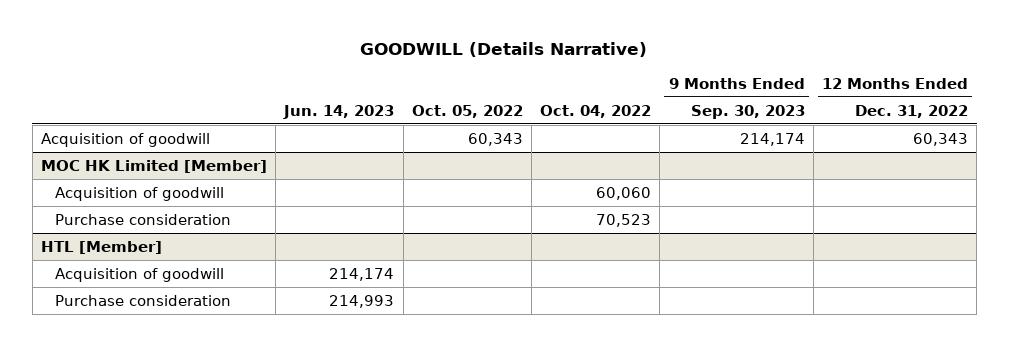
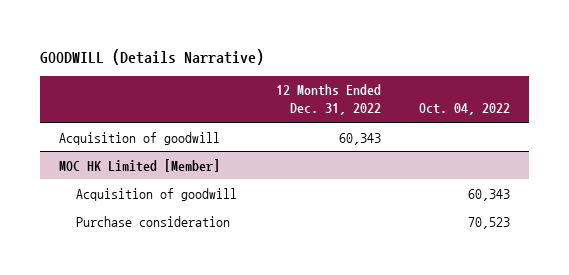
- | Jun. 14, 2023 | Oct. 05, 2022 | Oct. 04, 2022 | 9 Months Ended Sep. 30, 2023 | 12 Months Ended Dec. 31, 2022
+ | 12 Months Ended Dec. 31, 2022 | Oct. 04, 2022
@ MOC HK Limited [Member]
- Acquisition of goodwill | | | 60,060 | |
+ Acquisition of goodwill | | 60,343
- HTL [Member]
- Acquisition of goodwill | 214,174 | | | |
- Purchase consideration | 214,993 | | | |

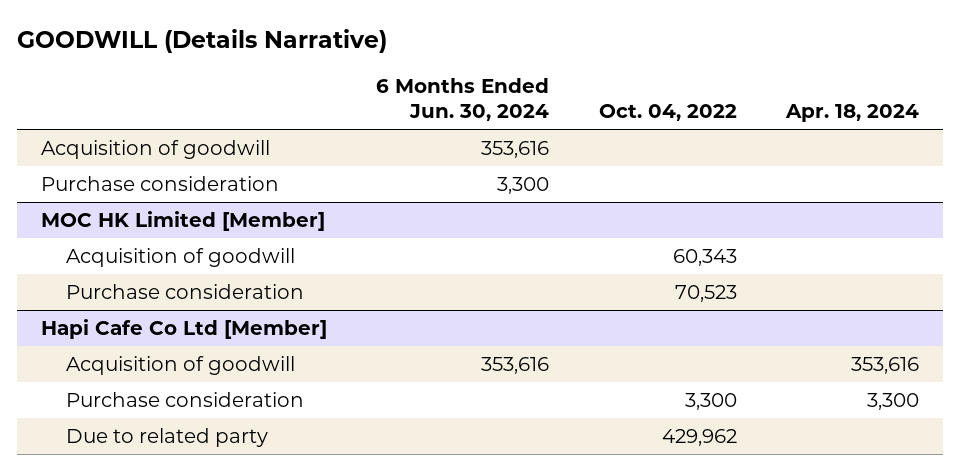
- | 12 Months Ended Dec. 31, 2022 | Oct. 04, 2022
+ | 6 Months Ended Jun. 30, 2024 | Oct. 04, 2022 | Apr. 18, 2024
+ Purchase consideration | 3,300 | |
+ Hapi Cafe Co Ltd [Member]
+ Acquisition of goodwill | 353,616 | | 353,616
+ Purchase consideration | | 3,300 | 3,300
+ Due to related party | | 429,962 |

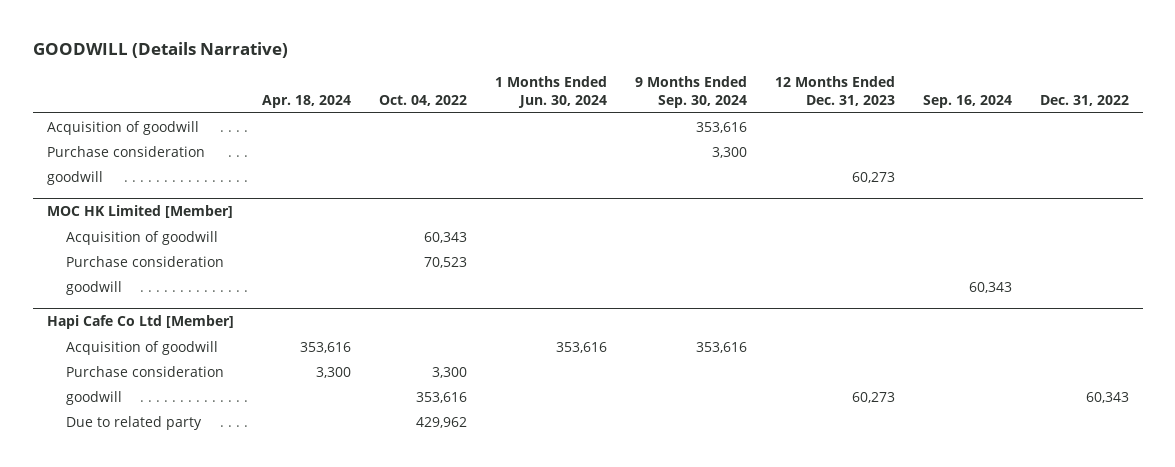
- | 6 Months Ended Jun. 30, 2024 | Oct. 04, 2022 | Apr. 18, 2024
+ | Apr. 18, 2024 | Oct. 04, 2022 | 1 Months Ended Jun. 30, 2024 | 9 Months Ended Sep. 30, 2024 | 12 Months Ended Dec. 31, 2023 | Sep. 16, 2024 | Dec. 31, 2022
+ goodwill | | | | | 60,273 | |
@ MOC HK Limited [Member]
+ goodwill | | | | | | 60,343 |
@ Hapi Cafe Co Ltd [Member]
+ goodwill | | 353,616 | | | 60,273 | | 60,343

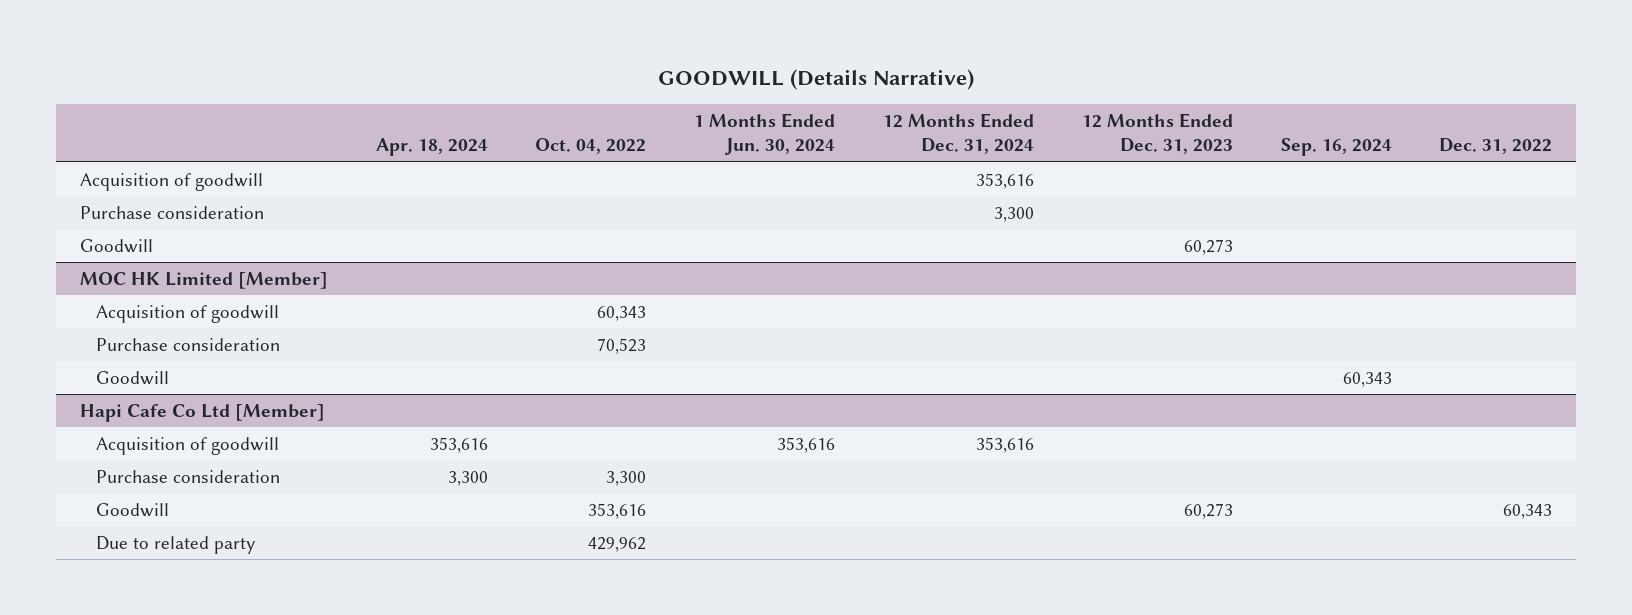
- | Apr. 18, 2024 | Oct. 04, 2022 | 1 Months Ended Jun. 30, 2024 | 9 Months Ended Sep. 30, 2024 | 12 Months Ended Dec. 31, 2023 | Sep. 16, 2024 | Dec. 31, 2022
+ | Apr. 18, 2024 | Oct. 04, 2022 | 1 Months Ended Jun. 30, 2024 | 12 Months Ended Dec. 31, 2024 | 12 Months Ended Dec. 31, 2023 | Sep. 16, 2024 | Dec. 31, 2022
- goodwill | | | | | 60,273 | |
+ Goodwill | | | | | 60,273 | |
@ MOC HK Limited [Member]
- goodwill | | | | | | 60,343 |
+ Goodwill | | | | | | 60,343 |
@ Hapi Cafe Co Ltd [Member]
- goodwill | | 353,616 | | | 60,273 | | 60,343
+ Goodwill | | 353,616 | | | 60,273 | | 60,343

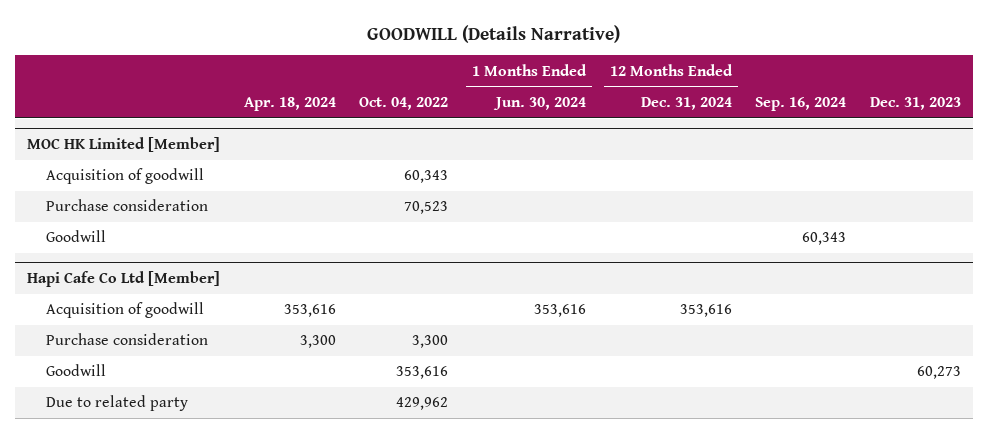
- | Apr. 18, 2024 | Oct. 04, 2022 | 1 Months Ended Jun. 30, 2024 | 12 Months Ended Dec. 31, 2024 | 12 Months Ended Dec. 31, 2023 | Sep. 16, 2024 | Dec. 31, 2022
+ | Apr. 18, 2024 | Oct. 04, 2022 | 1 Months Ended Jun. 30, 2024 | 12 Months Ended Dec. 31, 2024 | Sep. 16, 2024 | Dec. 31, 2023
- Acquisition of goodwill | | | | 353,616 | | |
- Purchase consideration | | | | 3,300 | | |
- Goodwill | | | | | 60,273 | |

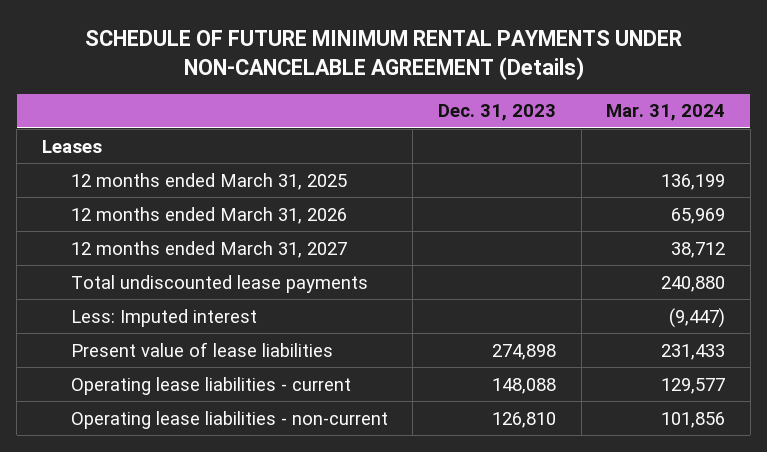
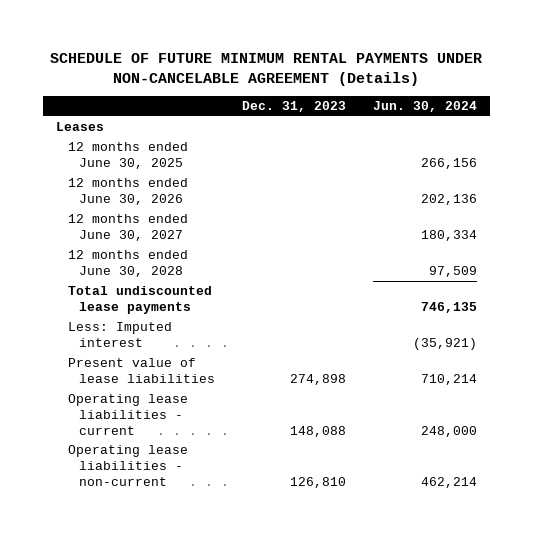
- | Dec. 31, 2023 | Mar. 31, 2024
+ | Dec. 31, 2023 | Jun. 30, 2024
- 12 months ended March 31, 2025 | | 136,199
- 12 months ended March 31, 2026 | | 65,969
- 12 months ended March 31, 2027 | | 38,712
+ 12 months ended June 30, 2025 | | 266,156
+ 12 months ended June 30, 2026 | | 202,136
+ 12 months ended June 30, 2027 | | 180,334
+ 12 months ended June 30, 2028 | | 97,509

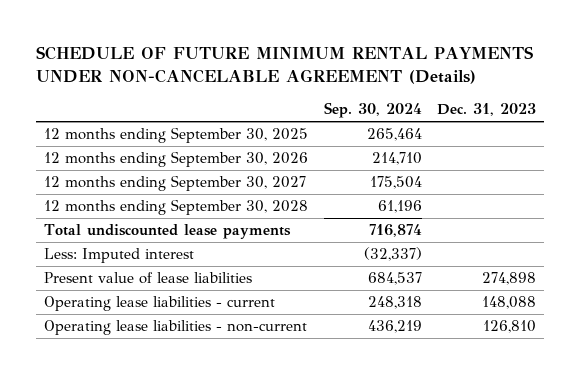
- | Dec. 31, 2023 | Jun. 30, 2024
+ | Sep. 30, 2024 | Dec. 31, 2023
- Leases
- 12 months ended June 30, 2025 | | 266,156
- 12 months ended June 30, 2026 | | 202,136
- 12 months ended June 30, 2027 | | 180,334
- 12 months ended June 30, 2028 | | 97,509
+ 12 months ending September 30, 2025 | 265,464 |
+ 12 months ending September 30, 2026 | 214,710 |
+ 12 months ending September 30, 2027 | 175,504 |
+ 12 months ending September 30, 2028 | 61,196 |

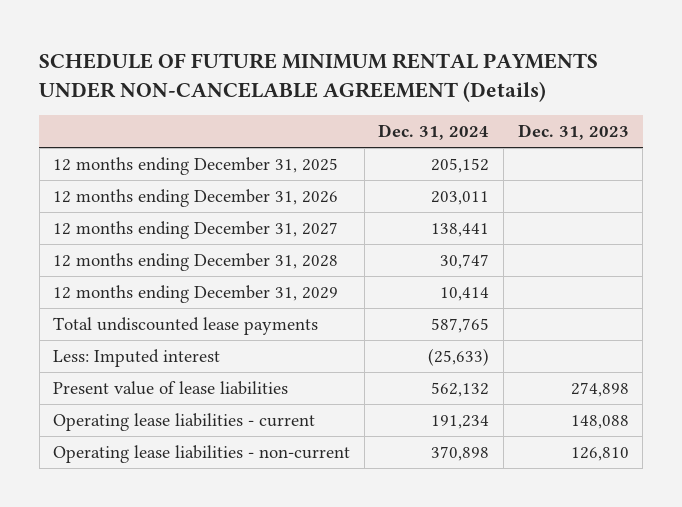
- | Sep. 30, 2024 | Dec. 31, 2023
+ | Dec. 31, 2024 | Dec. 31, 2023
- 12 months ending September 30, 2025 | 265,464 |
- 12 months ending September 30, 2026 | 214,710 |
- 12 months ending September 30, 2027 | 175,504 |
- 12 months ending September 30, 2028 | 61,196 |
+ 12 months ending December 31, 2025 | 205,152 |
+ 12 months ending December 31, 2026 | 203,011 |
+ 12 months ending December 31, 2027 | 138,441 |
+ 12 months ending December 31, 2028 | 30,747 |
+ 12 months ending December 31, 2029 | 10,414 |

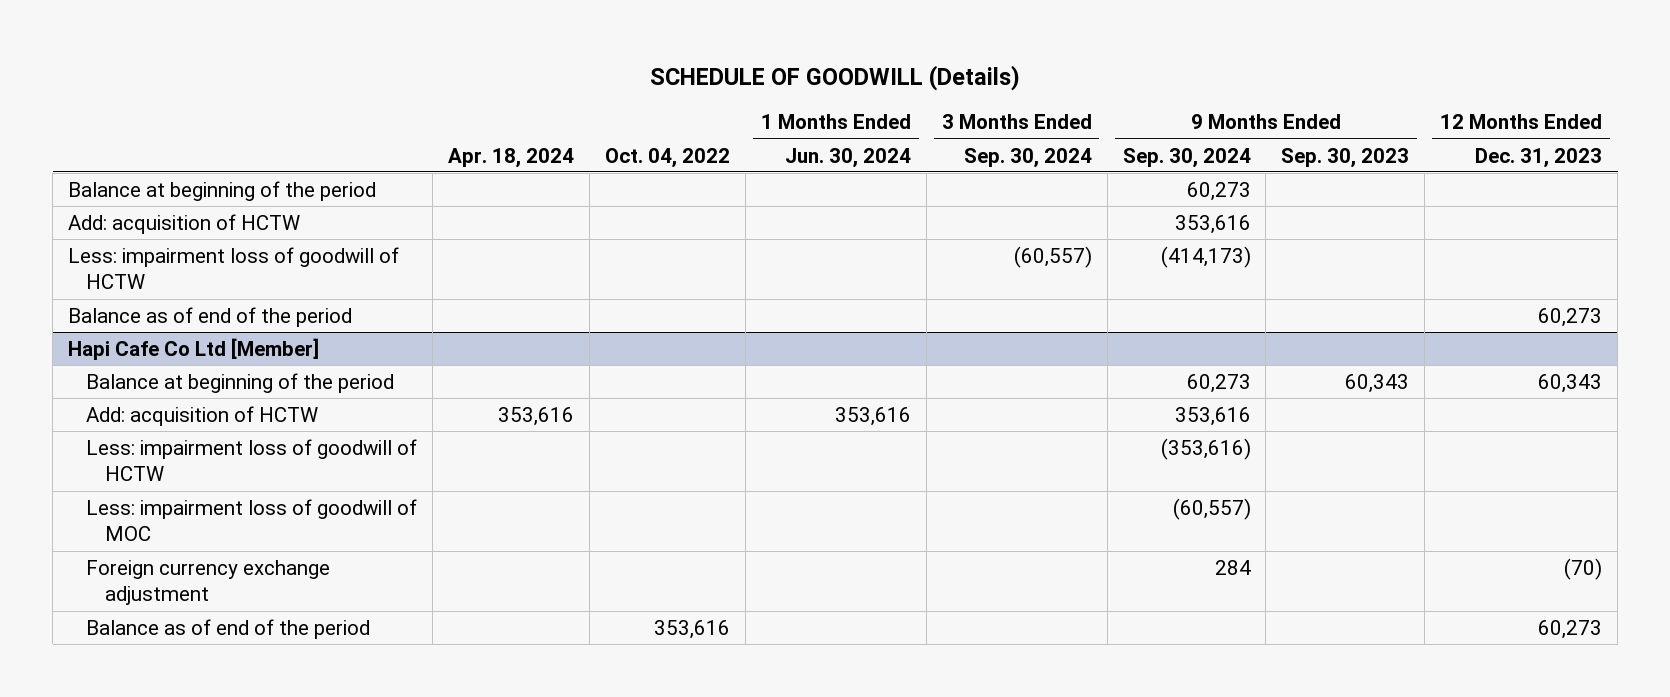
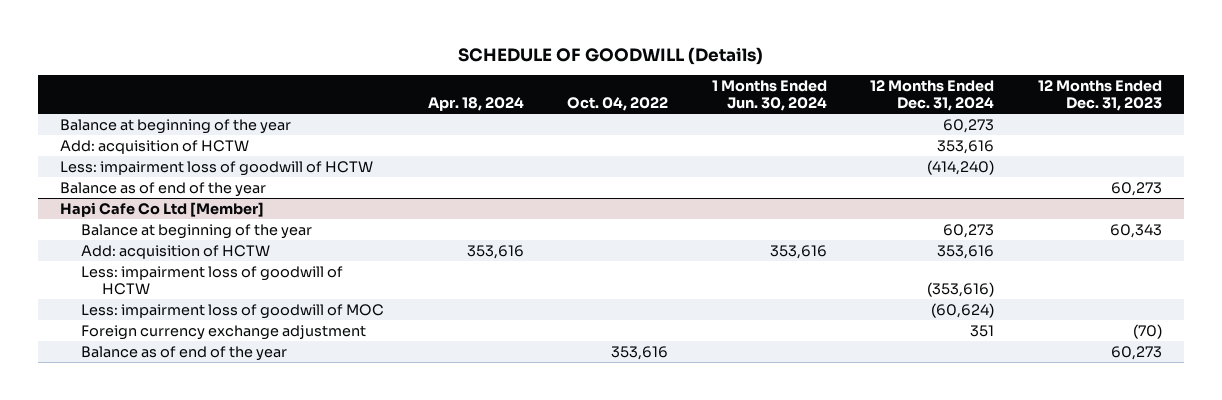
- | Apr. 18, 2024 | Oct. 04, 2022 | 1 Months Ended Jun. 30, 2024 | 3 Months Ended Sep. 30, 2024 | 9 Months Ended Sep. 30, 2024 | 9 Months Ended Sep. 30, 2023 | 12 Months Ended Dec. 31, 2023
+ | Apr. 18, 2024 | Oct. 04, 2022 | 1 Months Ended Jun. 30, 2024 | 12 Months Ended Dec. 31, 2024 | 12 Months Ended Dec. 31, 2023
- Balance at beginning of the period | | | | | 60,273 | |
+ Balance at beginning of the year | | | | 60,273 |
- Balance as of end of the period | | | | | | | 60,273
+ Balance as of end of the year | | | | | 60,273
@ Hapi Cafe Co Ltd [Member]
- Balance at beginning of the period | | | | | 60,273 | 60,343 | 60,343
+ Balance at beginning of the year | | | | 60,273 | 60,343
- Balance as of end of the period | | 353,616 | | | | | 60,273
+ Balance as of end of the year | | 353,616 | | | 60,273

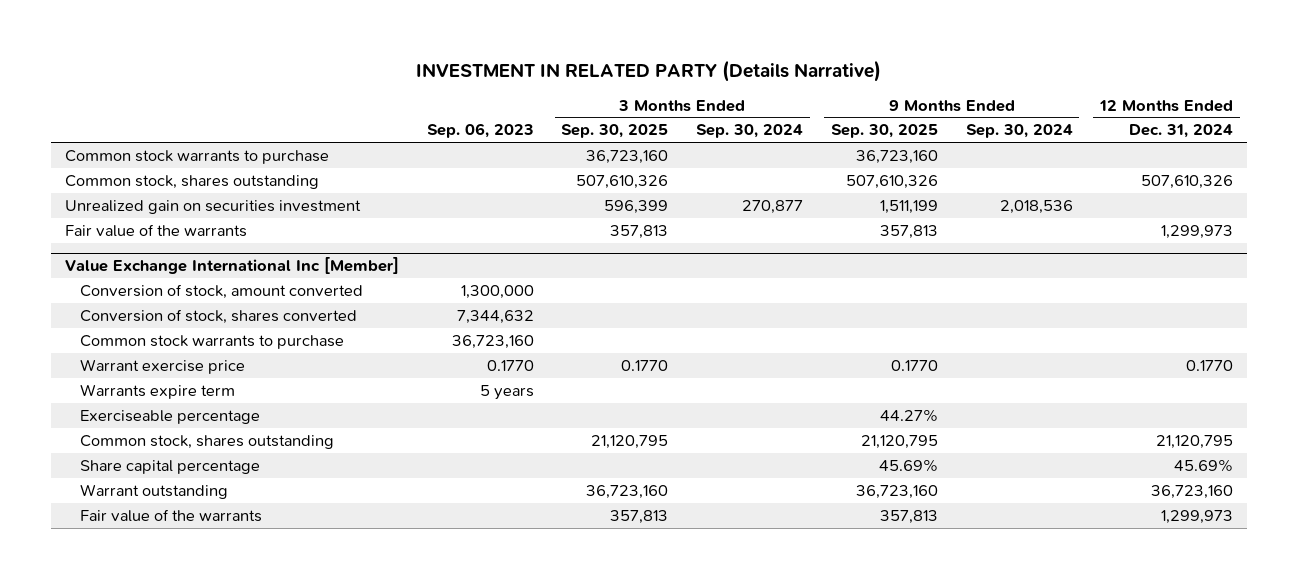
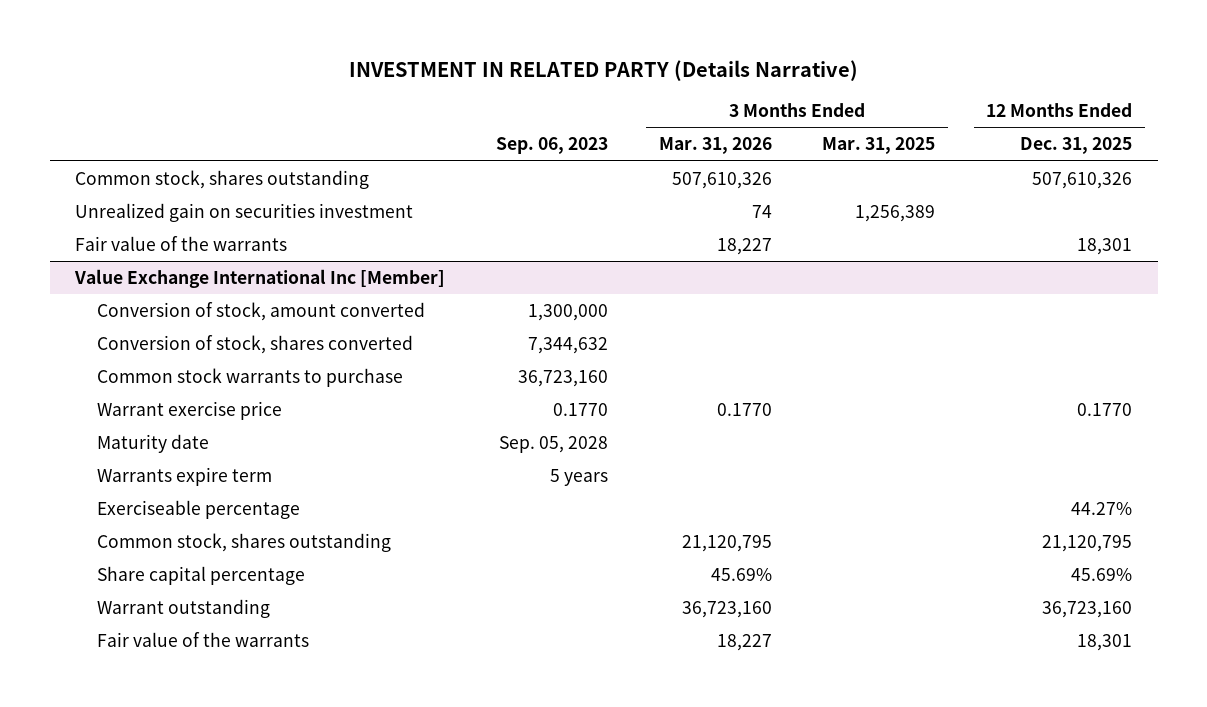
- | Sep. 06, 2023 | 3 Months Ended Sep. 30, 2025 | 3 Months Ended Sep. 30, 2024 | 9 Months Ended Sep. 30, 2025 | 9 Months Ended Sep. 30, 2024 | 12 Months Ended Dec. 31, 2024
+ | Sep. 06, 2023 | 3 Months Ended Mar. 31, 2026 | 3 Months Ended Mar. 31, 2025 | 12 Months Ended Dec. 31, 2025
- Common stock warrants to purchase | | 36,723,160 | | 36,723,160 | |
@ Value Exchange International Inc [Member]
+ Maturity date | Sep. 05, 2028 | | |

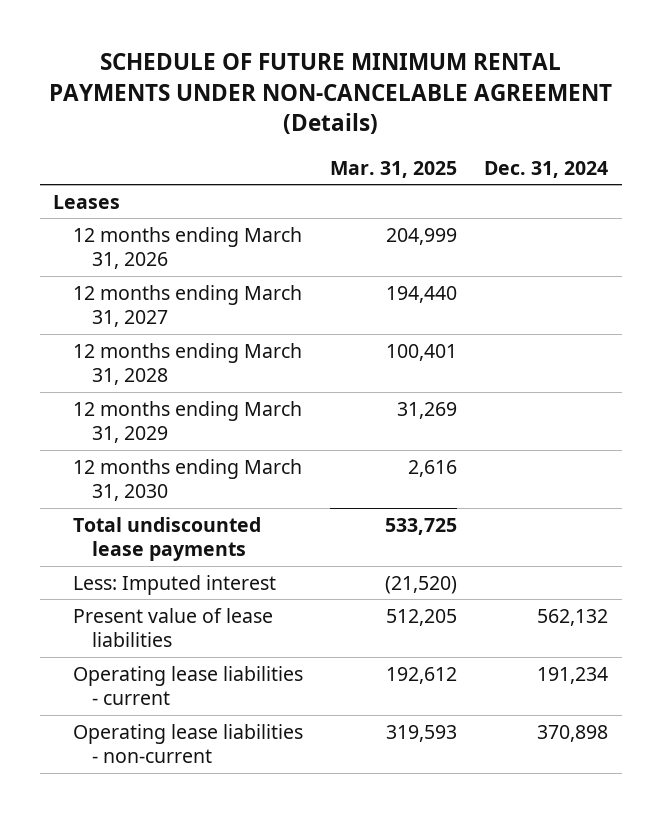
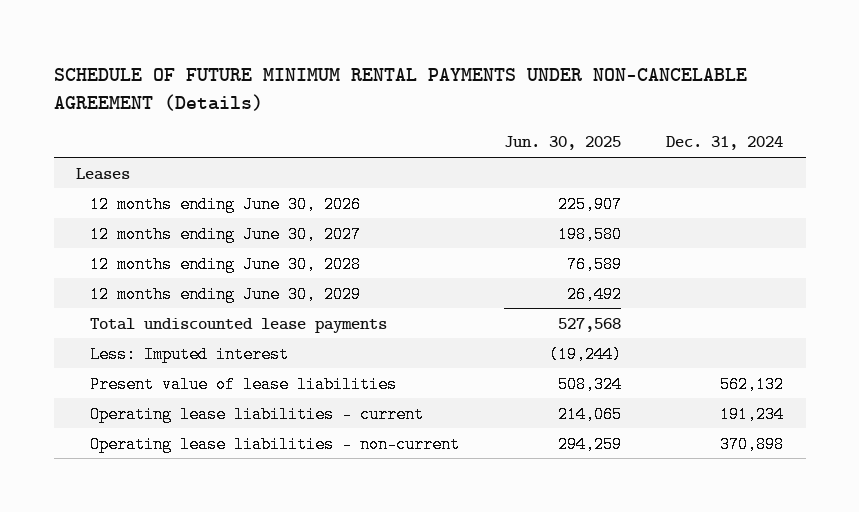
- | Mar. 31, 2025 | Dec. 31, 2024
+ | Jun. 30, 2025 | Dec. 31, 2024
- 12 months ending March 31, 2026 | 204,999 |
- 12 months ending March 31, 2027 | 194,440 |
- 12 months ending March 31, 2028 | 100,401 |
- 12 months ending March 31, 2029 | 31,269 |
- 12 months ending March 31, 2030 | 2,616 |
+ 12 months ending June 30, 2026 | 225,907 |
+ 12 months ending June 30, 2027 | 198,580 |
+ 12 months ending June 30, 2028 | 76,589 |
+ 12 months ending June 30, 2029 | 26,492 |

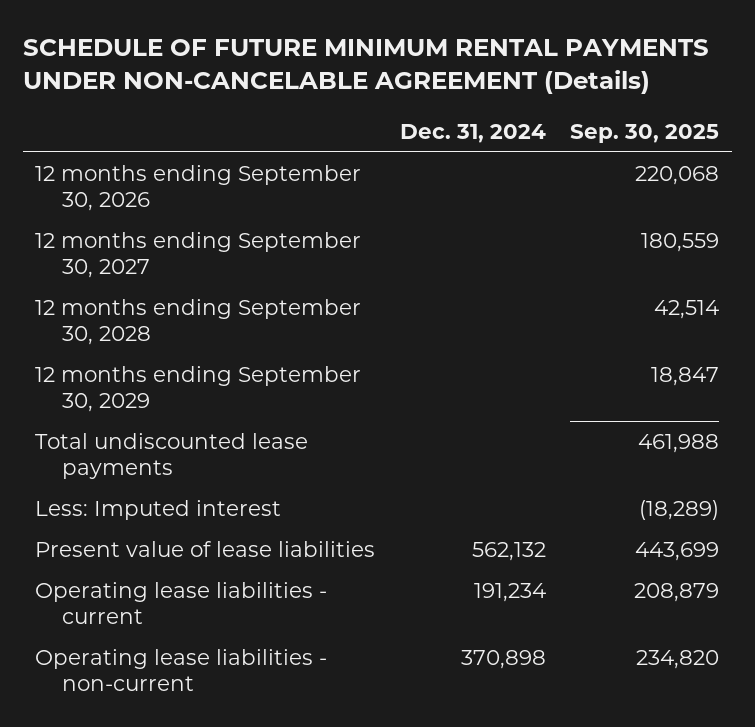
- | Jun. 30, 2025 | Dec. 31, 2024
+ | Dec. 31, 2024 | Sep. 30, 2025
- Leases
- 12 months ending June 30, 2026 | 225,907 |
- 12 months ending June 30, 2027 | 198,580 |
- 12 months ending June 30, 2028 | 76,589 |
- 12 months ending June 30, 2029 | 26,492 |
+ 12 months ending September 30, 2026 | | 220,068
+ 12 months ending September 30, 2027 | | 180,559
+ 12 months ending September 30, 2028 | | 42,514
+ 12 months ending September 30, 2029 | | 18,847

